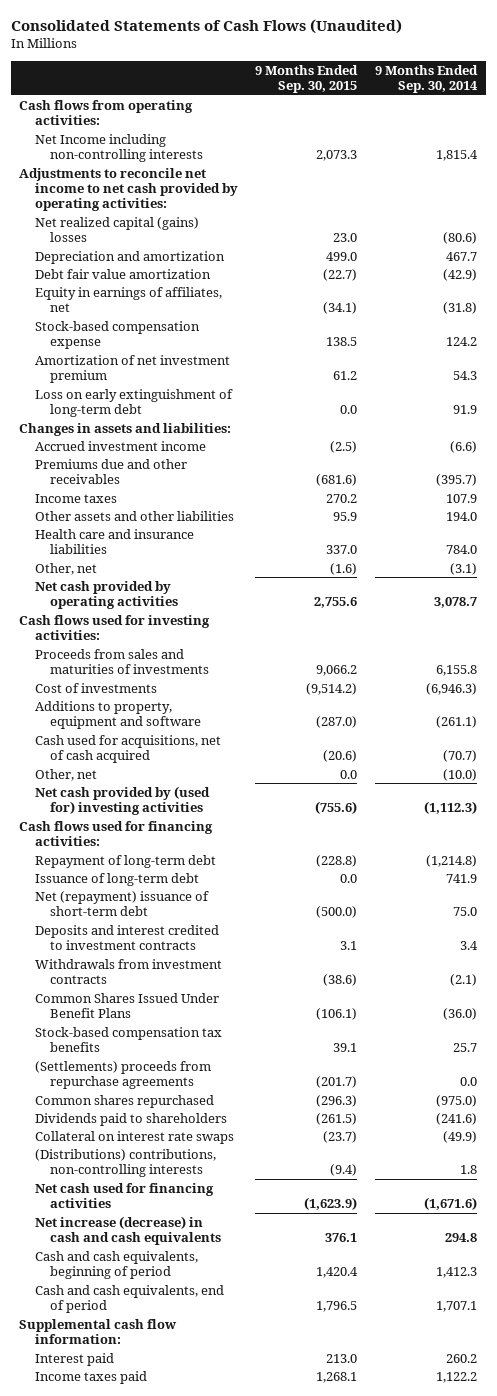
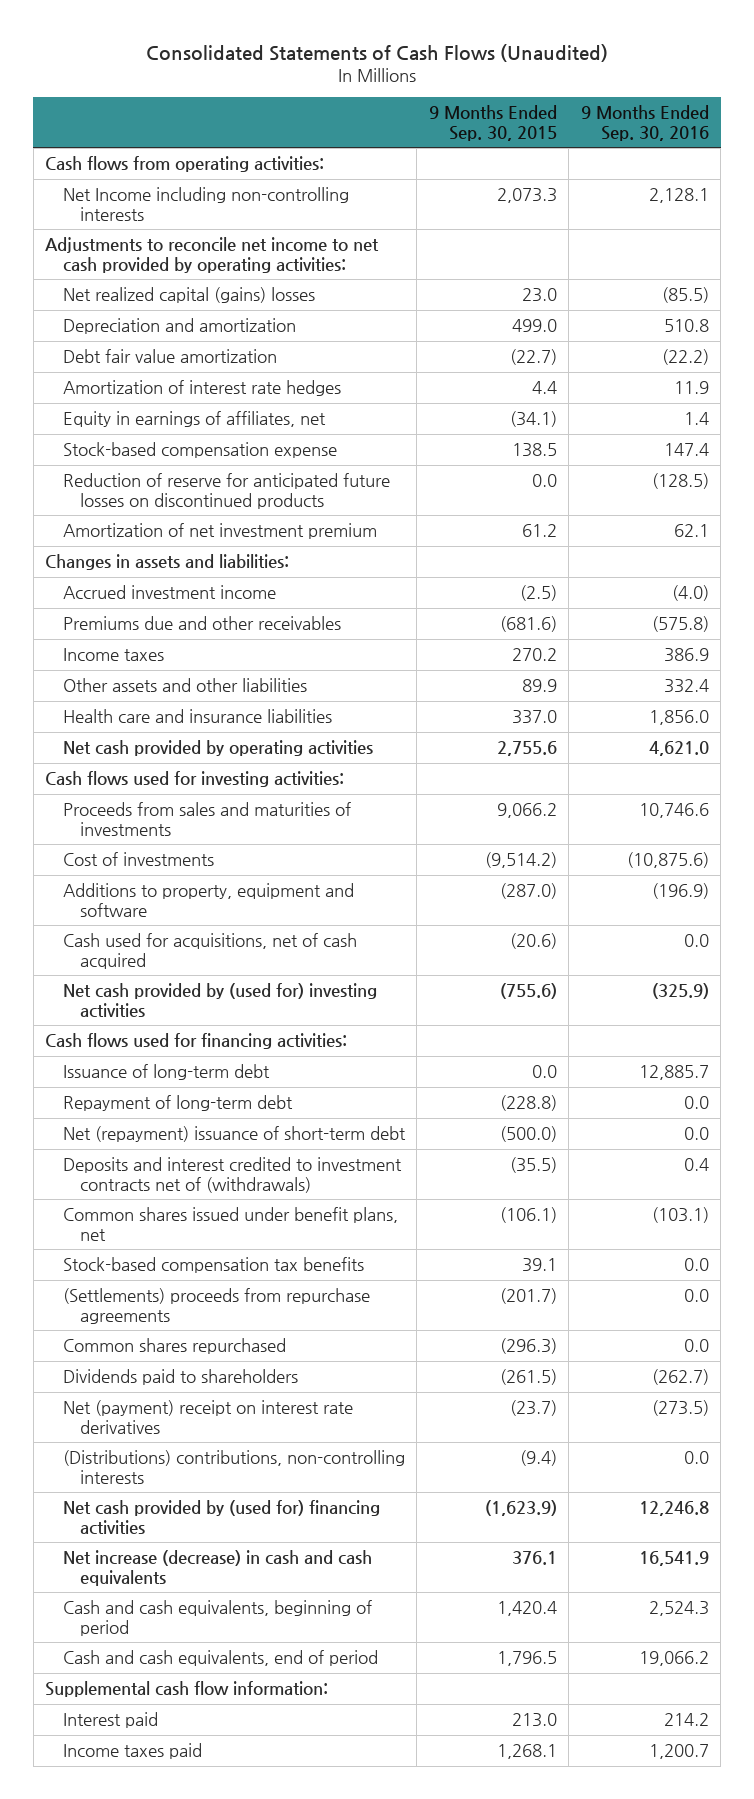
- | 9 Months Ended Sep. 30, 2015 | 9 Months Ended Sep. 30, 2014
+ | 9 Months Ended Sep. 30, 2015 | 9 Months Ended Sep. 30, 2016
+ Amortization of interest rate hedges | 4.4 | 11.9
+ Reduction of reserve for anticipated future losses on discontinued products | 0.0 | (128.5)
- Loss on early extinguishment of long-term debt | 0.0 | 91.9
- Other assets and other liabilities | 95.9 | 194.0
+ Other assets and other liabilities | 89.9 | 332.4
- Other, net | (1.6) | (3.1)
- Other, net | 0.0 | (10.0)
moved down: Repayment of long-term debt | (228.8) | 0.0
- Deposits and interest credited to investment contracts | 3.1 | 3.4
- Withdrawals from investment contracts | (38.6) | (2.1)
- Common Shares Issued Under Benefit Plans | (106.1) | (36.0)
+ Deposits and interest credited to investment contracts net of (withdrawals) | (35.5) | 0.4
+ Common shares issued under benefit plans, net | (106.1) | (103.1)
- Collateral on interest rate swaps | (23.7) | (49.9)
+ Net (payment) receipt on interest rate derivatives | (23.7) | (273.5)
- Net cash used for financing activities | (1,623.9) | (1,671.6)
+ Net cash provided by (used for) financing activities | (1,623.9) | 12,246.8

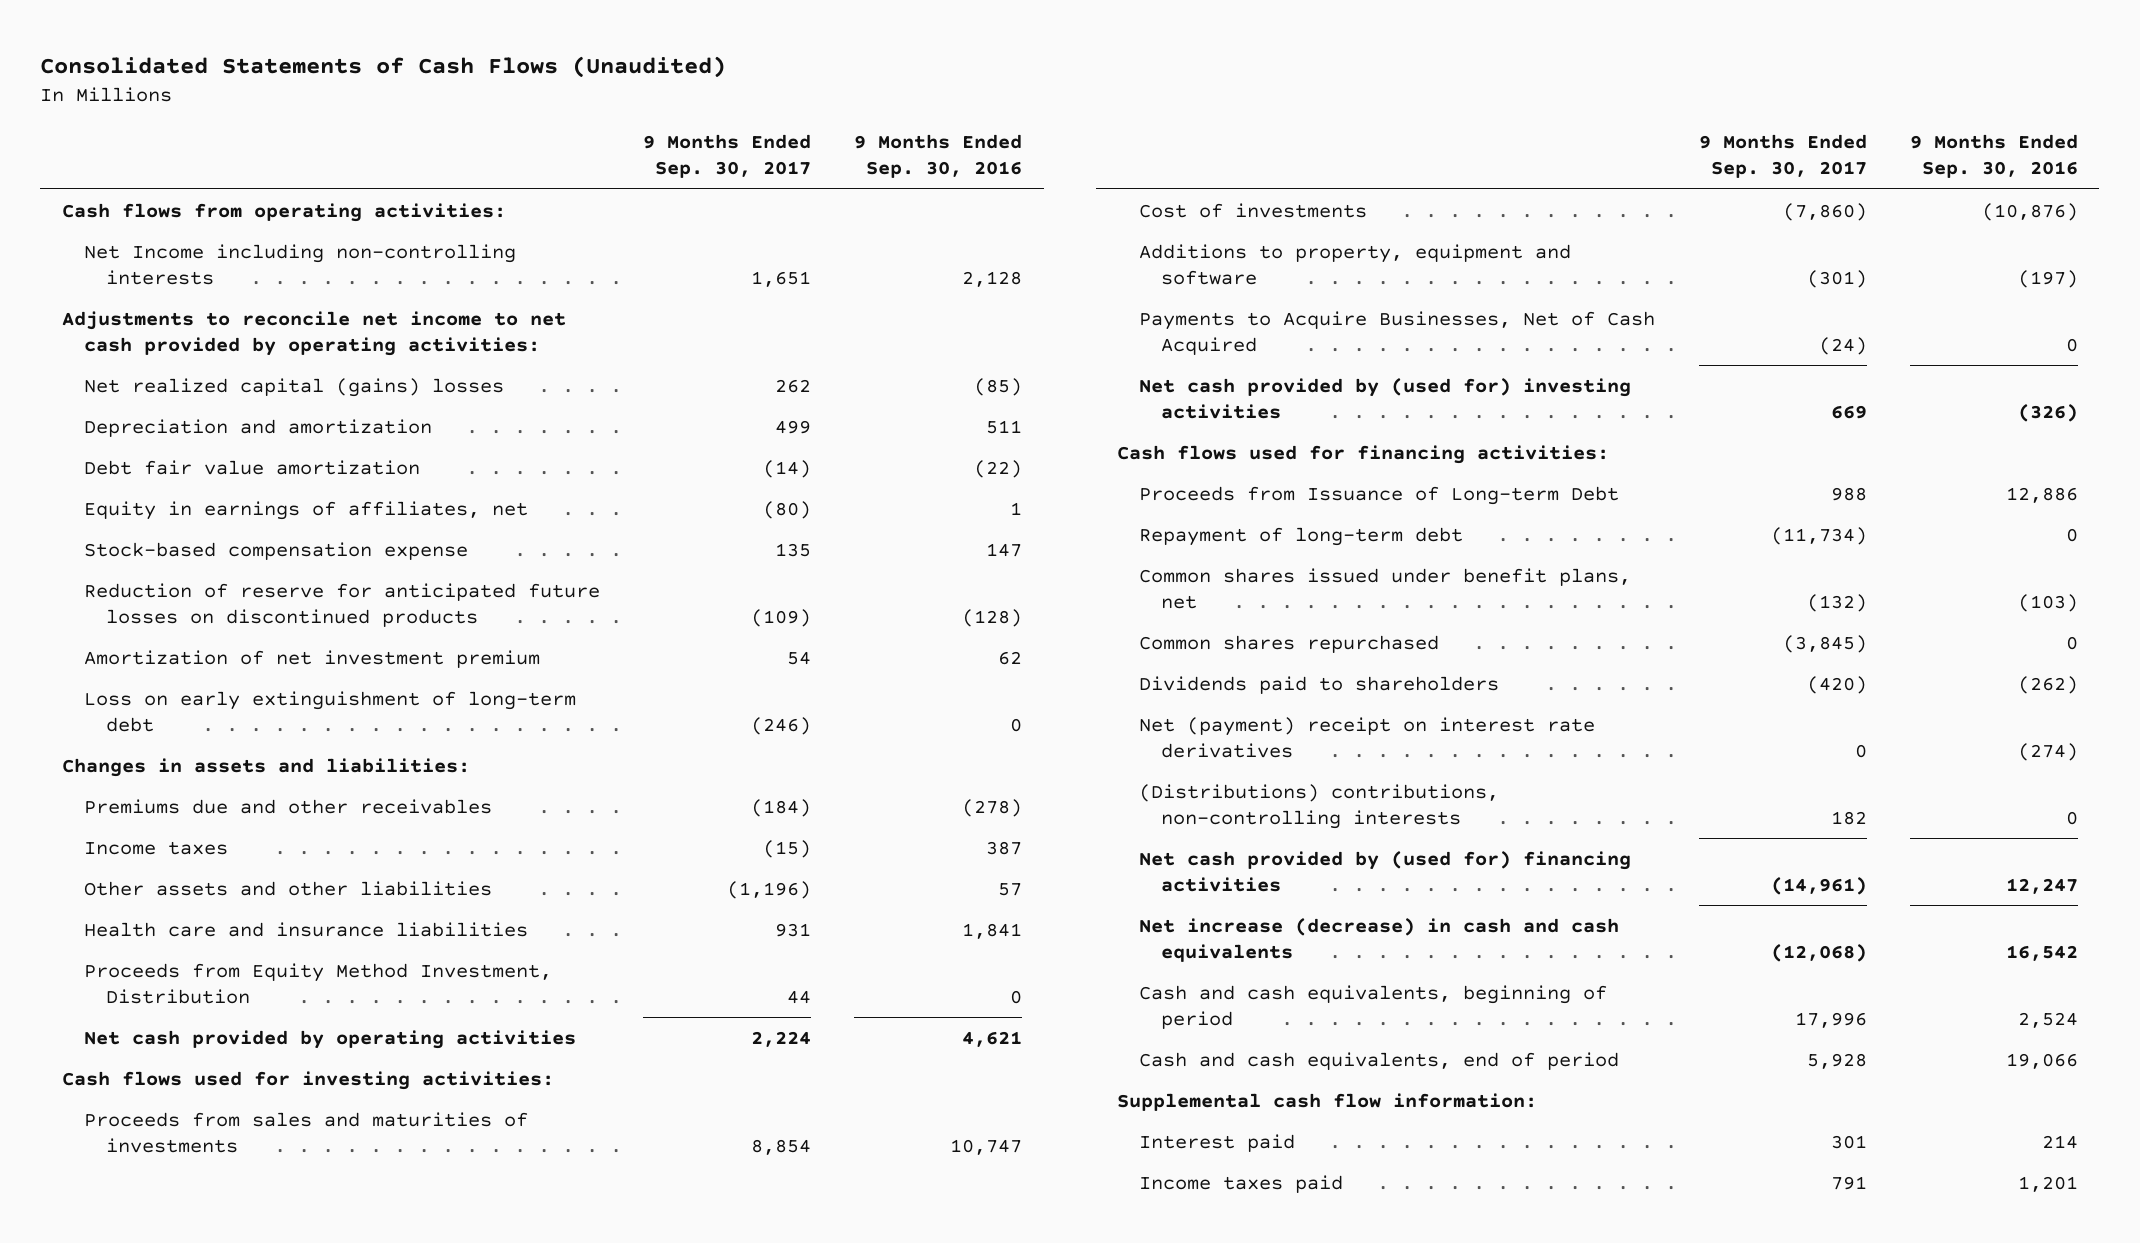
- | 9 Months Ended Sep. 30, 2015 | 9 Months Ended Sep. 30, 2016
+ | 9 Months Ended Sep. 30, 2017 | 9 Months Ended Sep. 30, 2016
- Net Income including non-controlling interests | 2,073.3 | 2,128.1
+ Net Income including non-controlling interests | 1,651 | 2,128
- Net realized capital (gains) losses | 23.0 | (85.5)
- Depreciation and amortization | 499.0 | 510.8
- Debt fair value amortization | (22.7) | (22.2)
- Amortization of interest rate hedges | 4.4 | 11.9
- Equity in earnings of affiliates, net | (34.1) | 1.4
- Stock-based compensation expense | 138.5 | 147.4
- Reduction of reserve for anticipated future losses on discontinued products | 0.0 | (128.5)
- Amortization of net investment premium | 61.2 | 62.1
+ Net realized capital (gains) losses | 262 | (85)
+ Depreciation and amortization | 499 | 511
+ Debt fair value amortization | (14) | (22)
+ Equity in earnings of affiliates, net | (80) | 1
+ Stock-based compensation expense | 135 | 147
+ Reduction of reserve for anticipated future losses on discontinued products | (109) | (128)
+ Amortization of net investment premium | 54 | 62
+ Loss on early extinguishment of long-term debt | (246) | 0
- Accrued investment income | (2.5) | (4.0)
- Premiums due and other receivables | (681.6) | (575.8)
- Income taxes | 270.2 | 386.9
- Other assets and other liabilities | 89.9 | 332.4
- Health care and insurance liabilities | 337.0 | 1,856.0
- Net cash provided by operating activities | 2,755.6 | 4,621.0
+ Premiums due and other receivables | (184) | (278)
+ Income taxes | (15) | 387
+ Other assets and other liabilities | (1,196) | 57
+ Health care and insurance liabilities | 931 | 1,841
+ Proceeds from Equity Method Investment, Distribution | 44 | 0
+ Net cash provided by operating activities | 2,224 | 4,621
- Proceeds from sales and maturities of investments | 9,066.2 | 10,746.6
- Cost of investments | (9,514.2) | (10,875.6)
- Additions to property, equipment and software | (287.0) | (196.9)
- Cash used for acquisitions, net of cash acquired | (20.6) | 0.0
- Net cash provided by (used for) investing activities | (755.6) | (325.9)
+ Proceeds from sales and maturities of investments | 8,854 | 10,747
+ Cost of investments | (7,860) | (10,876)
+ Additions to property, equipment and software | (301) | (197)
+ Payments to Acquire Businesses, Net of Cash Acquired | (24) | 0
+ Net cash provided by (used for) investing activities | 669 | (326)
- Issuance of long-term debt | 0.0 | 12,885.7
- Repayment of long-term debt | (228.8) | 0.0
- Net (repayment) issuance of short-term debt | (500.0) | 0.0
- Deposits and interest credited to investment contracts net of (withdrawals) | (35.5) | 0.4
- Common shares issued under benefit plans, net | (106.1) | (103.1)
- Stock-based compensation tax benefits | 39.1 | 0.0
- (Settlements) proceeds from repurchase agreements | (201.7) | 0.0
- Common shares repurchased | (296.3) | 0.0
- Dividends paid to shareholders | (261.5) | (262.7)
- Net (payment) receipt on interest rate derivatives | (23.7) | (273.5)
- (Distributions) contributions, non-controlling interests | (9.4) | 0.0
- Net cash provided by (used for) financing activities | (1,623.9) | 12,246.8
- Net increase (decrease) in cash and cash equivalents | 376.1 | 16,541.9
- Cash and cash equivalents, beginning of period | 1,420.4 | 2,524.3
- Cash and cash equivalents, end of period | 1,796.5 | 19,066.2
+ Proceeds from Issuance of Long-term Debt | 988 | 12,886
+ Repayment of long-term debt | (11,734) | 0
+ Common shares issued under benefit plans, net | (132) | (103)
+ Common shares repurchased | (3,845) | 0
+ Dividends paid to shareholders | (420) | (262)
+ Net (payment) receipt on interest rate derivatives | 0 | (274)
+ (Distributions) contributions, non-controlling interests | 182 | 0
+ Net cash provided by (used for) financing activities | (14,961) | 12,247
+ Net increase (decrease) in cash and cash equivalents | (12,068) | 16,542
+ Cash and cash equivalents, beginning of period | 17,996 | 2,524
+ Cash and cash equivalents, end of period | 5,928 | 19,066
- Interest paid | 213.0 | 214.2
- Income taxes paid | 1,268.1 | 1,200.7
+ Interest paid | 301 | 214
+ Income taxes paid | 791 | 1,201

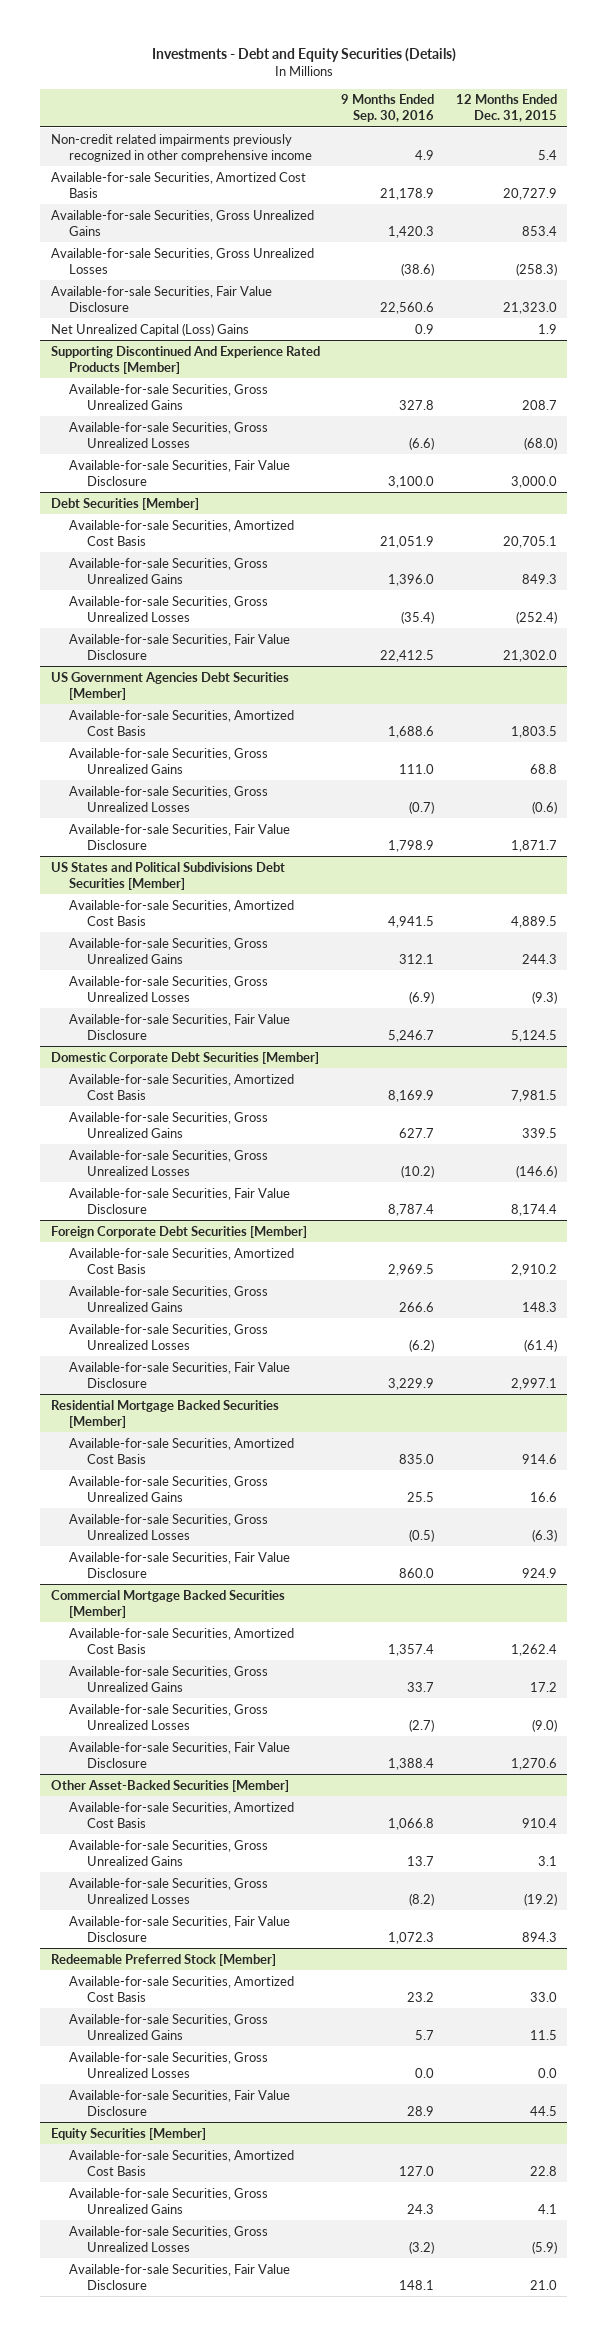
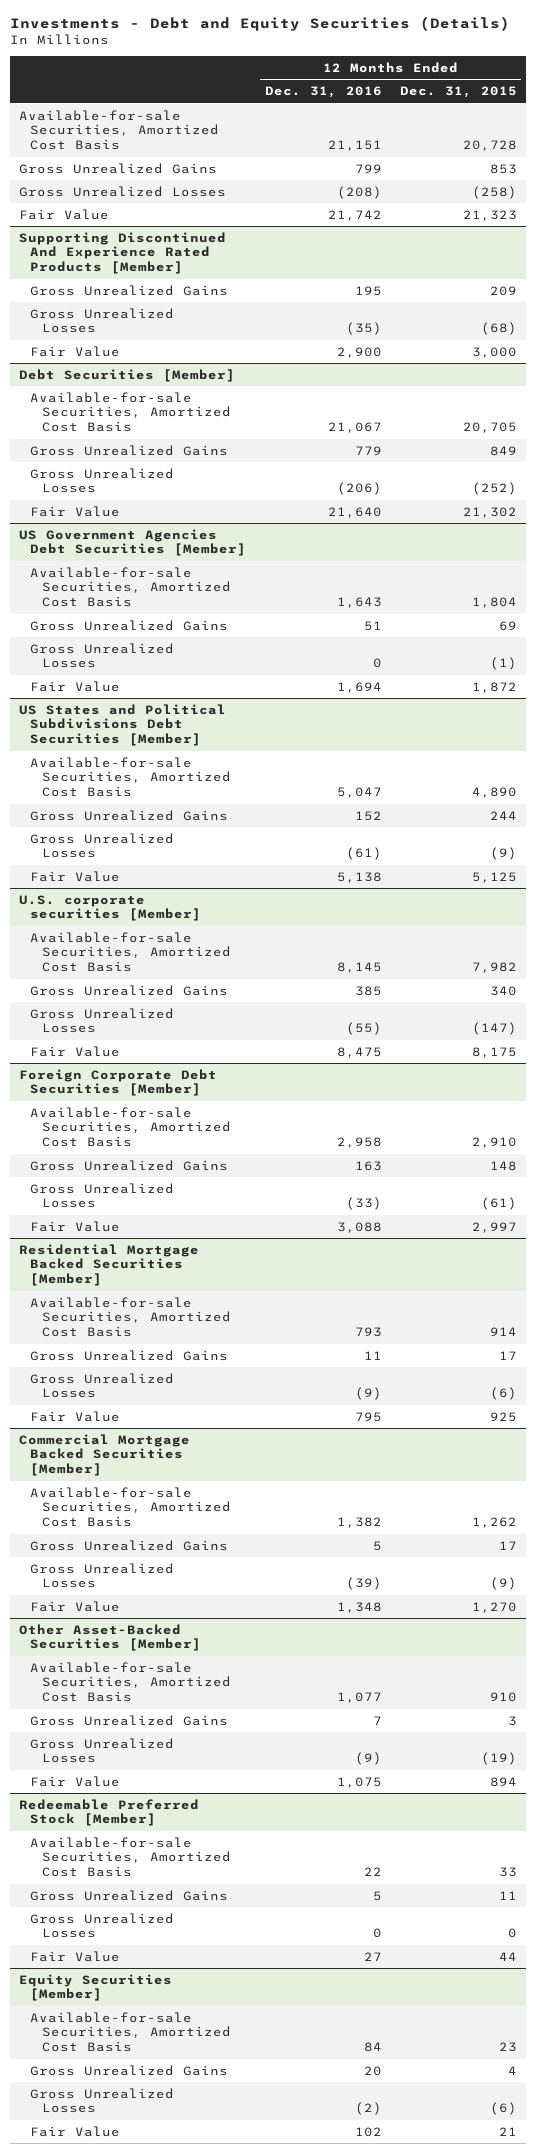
- | 9 Months Ended Sep. 30, 2016 | 12 Months Ended Dec. 31, 2015
+ | 12 Months Ended Dec. 31, 2016 | 12 Months Ended Dec. 31, 2015
- Non-credit related impairments previously recognized in other comprehensive income | 4.9 | 5.4
- Available-for-sale Securities, Amortized Cost Basis | 21,178.9 | 20,727.9
- Available-for-sale Securities, Gross Unrealized Gains | 1,420.3 | 853.4
- Available-for-sale Securities, Gross Unrealized Losses | (38.6) | (258.3)
- Available-for-sale Securities, Fair Value Disclosure | 22,560.6 | 21,323.0
- Net Unrealized Capital (Loss) Gains | 0.9 | 1.9
+ Available-for-sale Securities, Amortized Cost Basis | 21,151 | 20,728
+ Gross Unrealized Gains | 799 | 853
+ Gross Unrealized Losses | (208) | (258)
+ Fair Value | 21,742 | 21,323
@ Supporting Discontinued And Experience Rated Products [Member]
- Available-for-sale Securities, Gross Unrealized Gains | 327.8 | 208.7
- Available-for-sale Securities, Gross Unrealized Losses | (6.6) | (68.0)
- Available-for-sale Securities, Fair Value Disclosure | 3,100.0 | 3,000.0
+ Gross Unrealized Gains | 195 | 209
+ Gross Unrealized Losses | (35) | (68)
+ Fair Value | 2,900 | 3,000
@ Debt Securities [Member]
- Available-for-sale Securities, Amortized Cost Basis | 21,051.9 | 20,705.1
- Available-for-sale Securities, Gross Unrealized Gains | 1,396.0 | 849.3
- Available-for-sale Securities, Gross Unrealized Losses | (35.4) | (252.4)
- Available-for-sale Securities, Fair Value Disclosure | 22,412.5 | 21,302.0
+ Available-for-sale Securities, Amortized Cost Basis | 21,067 | 20,705
+ Gross Unrealized Gains | 779 | 849
+ Gross Unrealized Losses | (206) | (252)
+ Fair Value | 21,640 | 21,302
@ US Government Agencies Debt Securities [Member]
- Available-for-sale Securities, Amortized Cost Basis | 1,688.6 | 1,803.5
- Available-for-sale Securities, Gross Unrealized Gains | 111.0 | 68.8
- Available-for-sale Securities, Gross Unrealized Losses | (0.7) | (0.6)
- Available-for-sale Securities, Fair Value Disclosure | 1,798.9 | 1,871.7
+ Available-for-sale Securities, Amortized Cost Basis | 1,643 | 1,804
+ Gross Unrealized Gains | 51 | 69
+ Gross Unrealized Losses | 0 | (1)
+ Fair Value | 1,694 | 1,872
@ US States and Political Subdivisions Debt Securities [Member]
- Available-for-sale Securities, Amortized Cost Basis | 4,941.5 | 4,889.5
- Available-for-sale Securities, Gross Unrealized Gains | 312.1 | 244.3
- Available-for-sale Securities, Gross Unrealized Losses | (6.9) | (9.3)
- Available-for-sale Securities, Fair Value Disclosure | 5,246.7 | 5,124.5
- Domestic Corporate Debt Securities [Member]
- Available-for-sale Securities, Amortized Cost Basis | 8,169.9 | 7,981.5
- Available-for-sale Securities, Gross Unrealized Gains | 627.7 | 339.5
- Available-for-sale Securities, Gross Unrealized Losses | (10.2) | (146.6)
- Available-for-sale Securities, Fair Value Disclosure | 8,787.4 | 8,174.4
@ US States and Political Subdivisions Debt Securities [Member]
+ Available-for-sale Securities, Amortized Cost Basis | 5,047 | 4,890
+ Gross Unrealized Gains | 152 | 244
+ Gross Unrealized Losses | (61) | (9)
+ Fair Value | 5,138 | 5,125
+ U.S. corporate securities [Member]
+ Available-for-sale Securities, Amortized Cost Basis | 8,145 | 7,982
+ Gross Unrealized Gains | 385 | 340
+ Gross Unrealized Losses | (55) | (147)
+ Fair Value | 8,475 | 8,175
@ Foreign Corporate Debt Securities [Member]
- Available-for-sale Securities, Amortized Cost Basis | 2,969.5 | 2,910.2
- Available-for-sale Securities, Gross Unrealized Gains | 266.6 | 148.3
- Available-for-sale Securities, Gross Unrealized Losses | (6.2) | (61.4)
- Available-for-sale Securities, Fair Value Disclosure | 3,229.9 | 2,997.1
+ Available-for-sale Securities, Amortized Cost Basis | 2,958 | 2,910
+ Gross Unrealized Gains | 163 | 148
+ Gross Unrealized Losses | (33) | (61)
+ Fair Value | 3,088 | 2,997
@ Residential Mortgage Backed Securities [Member]
- Available-for-sale Securities, Amortized Cost Basis | 835.0 | 914.6
- Available-for-sale Securities, Gross Unrealized Gains | 25.5 | 16.6
- Available-for-sale Securities, Gross Unrealized Losses | (0.5) | (6.3)
- Available-for-sale Securities, Fair Value Disclosure | 860.0 | 924.9
+ Available-for-sale Securities, Amortized Cost Basis | 793 | 914
+ Gross Unrealized Gains | 11 | 17
+ Gross Unrealized Losses | (9) | (6)
+ Fair Value | 795 | 925
@ Commercial Mortgage Backed Securities [Member]
- Available-for-sale Securities, Amortized Cost Basis | 1,357.4 | 1,262.4
- Available-for-sale Securities, Gross Unrealized Gains | 33.7 | 17.2
- Available-for-sale Securities, Gross Unrealized Losses | (2.7) | (9.0)
- Available-for-sale Securities, Fair Value Disclosure | 1,388.4 | 1,270.6
+ Available-for-sale Securities, Amortized Cost Basis | 1,382 | 1,262
+ Gross Unrealized Gains | 5 | 17
+ Gross Unrealized Losses | (39) | (9)
+ Fair Value | 1,348 | 1,270
@ Other Asset-Backed Securities [Member]
- Available-for-sale Securities, Amortized Cost Basis | 1,066.8 | 910.4
- Available-for-sale Securities, Gross Unrealized Gains | 13.7 | 3.1
- Available-for-sale Securities, Gross Unrealized Losses | (8.2) | (19.2)
- Available-for-sale Securities, Fair Value Disclosure | 1,072.3 | 894.3
+ Available-for-sale Securities, Amortized Cost Basis | 1,077 | 910
+ Gross Unrealized Gains | 7 | 3
+ Gross Unrealized Losses | (9) | (19)
+ Fair Value | 1,075 | 894
@ Redeemable Preferred Stock [Member]
- Available-for-sale Securities, Amortized Cost Basis | 23.2 | 33.0
- Available-for-sale Securities, Gross Unrealized Gains | 5.7 | 11.5
- Available-for-sale Securities, Gross Unrealized Losses | 0.0 | 0.0
- Available-for-sale Securities, Fair Value Disclosure | 28.9 | 44.5
+ Available-for-sale Securities, Amortized Cost Basis | 22 | 33
+ Gross Unrealized Gains | 5 | 11
+ Gross Unrealized Losses | 0 | 0
+ Fair Value | 27 | 44
@ Equity Securities [Member]
- Available-for-sale Securities, Amortized Cost Basis | 127.0 | 22.8
- Available-for-sale Securities, Gross Unrealized Gains | 24.3 | 4.1
- Available-for-sale Securities, Gross Unrealized Losses | (3.2) | (5.9)
- Available-for-sale Securities, Fair Value Disclosure | 148.1 | 21.0
+ Available-for-sale Securities, Amortized Cost Basis | 84 | 23
+ Gross Unrealized Gains | 20 | 4
+ Gross Unrealized Losses | (2) | (6)
+ Fair Value | 102 | 21

